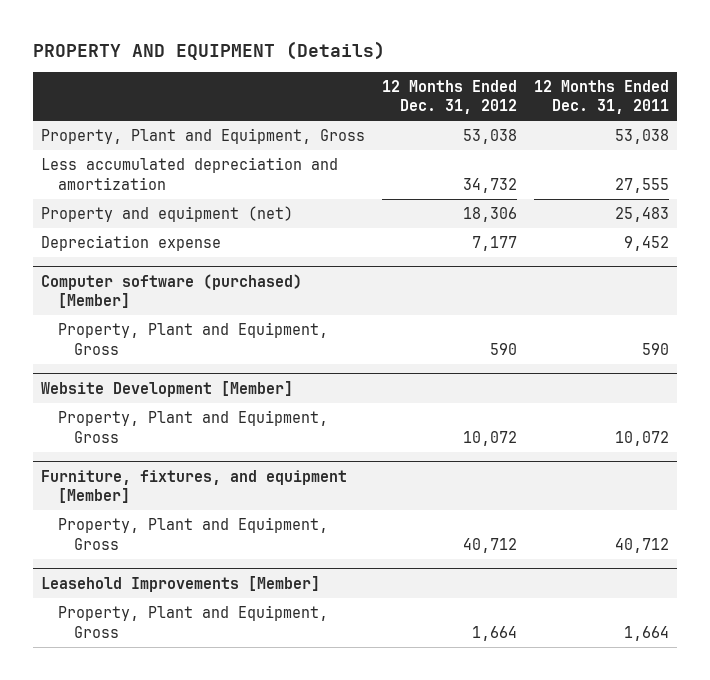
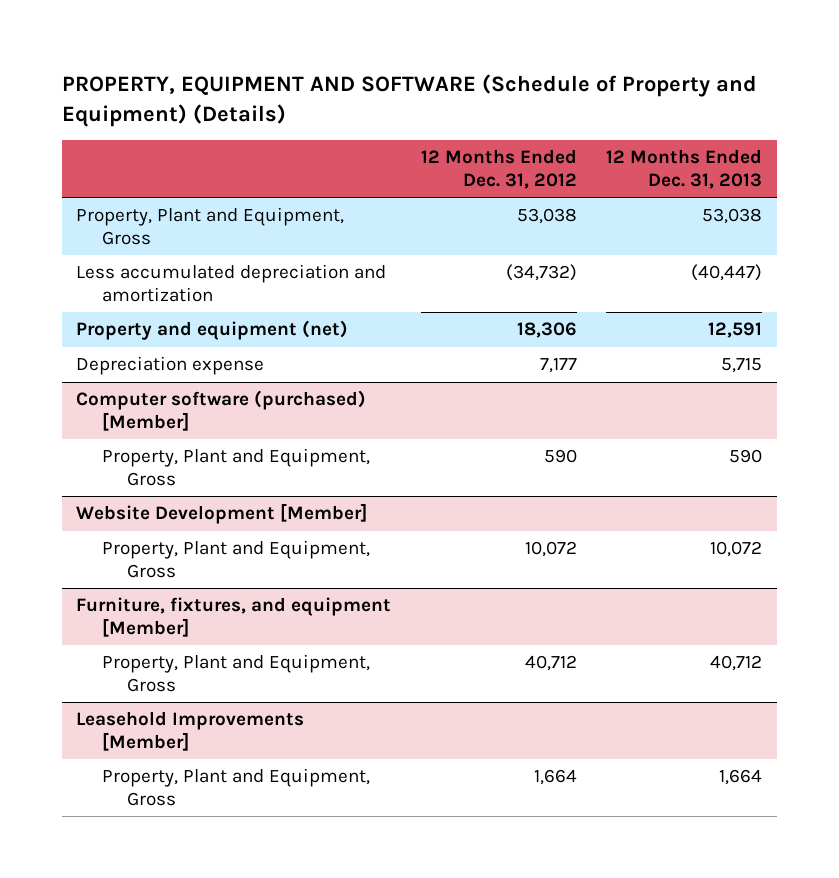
- PROPERTY AND EQUIPMENT (Details)
+ PROPERTY, EQUIPMENT AND SOFTWARE (Schedule of Property and Equipment) (Details)
- | 12 Months Ended Dec. 31, 2012 | 12 Months Ended Dec. 31, 2011
+ | 12 Months Ended Dec. 31, 2012 | 12 Months Ended Dec. 31, 2013
- Less accumulated depreciation and amortization | 34,732 | 27,555
+ Less accumulated depreciation and amortization | (34,732) | (40,447)

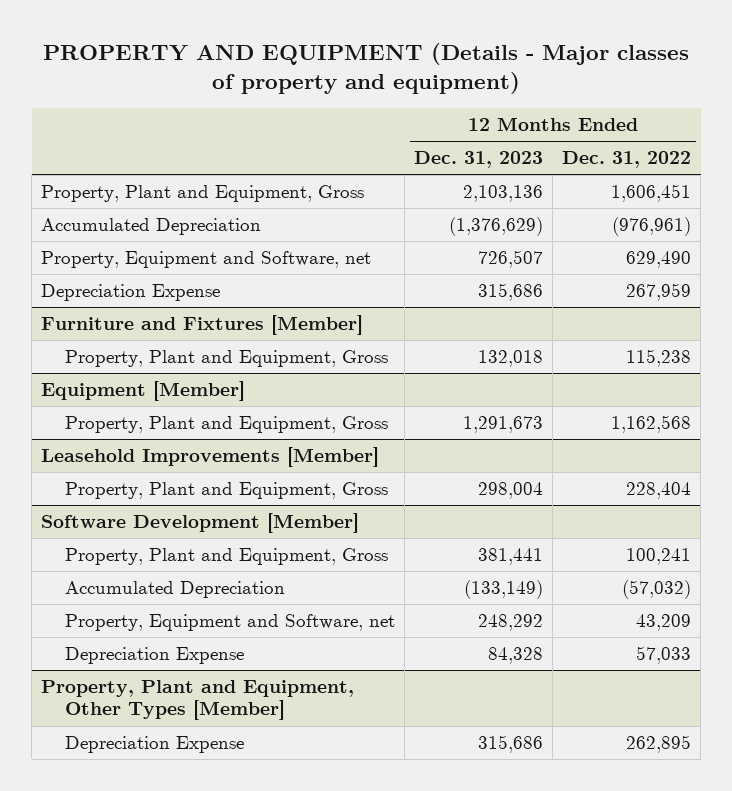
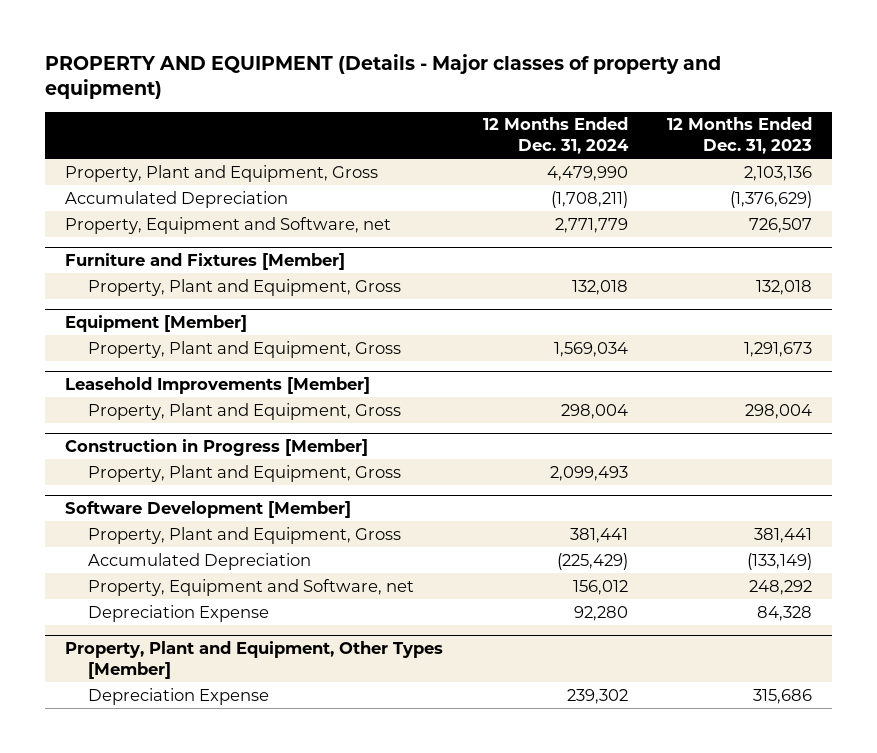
- | 12 Months Ended Dec. 31, 2023 | 12 Months Ended Dec. 31, 2022
+ | 12 Months Ended Dec. 31, 2024 | 12 Months Ended Dec. 31, 2023
- Depreciation Expense | 315,686 | 267,959
+ Construction in Progress [Member]
+ Property, Plant and Equipment, Gross | 2,099,493 |

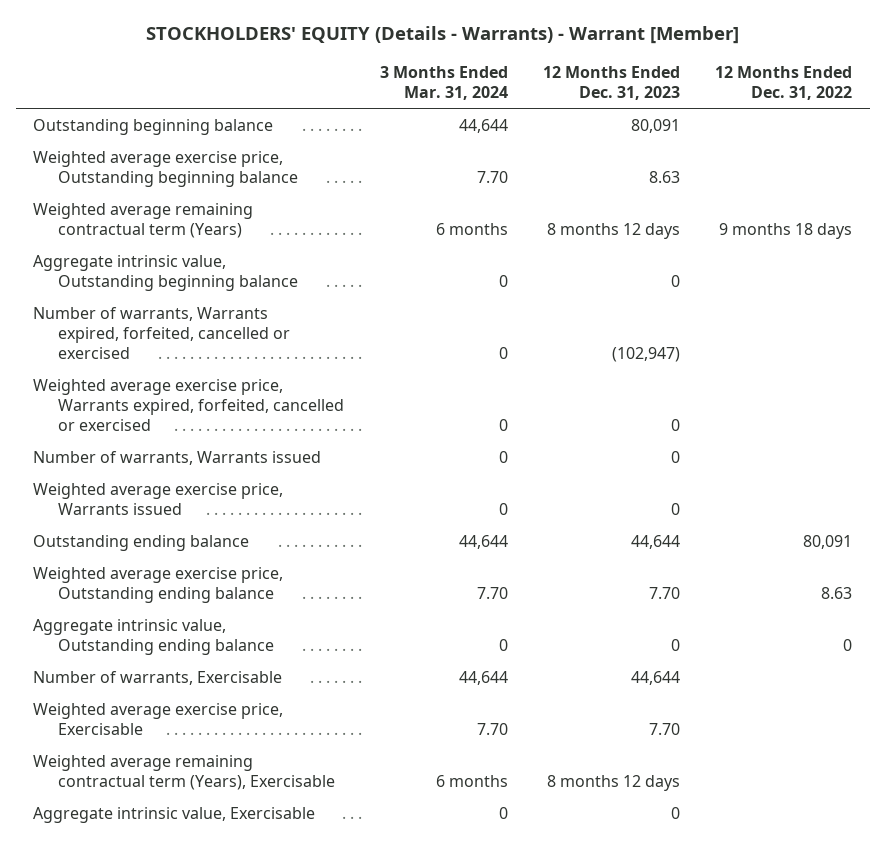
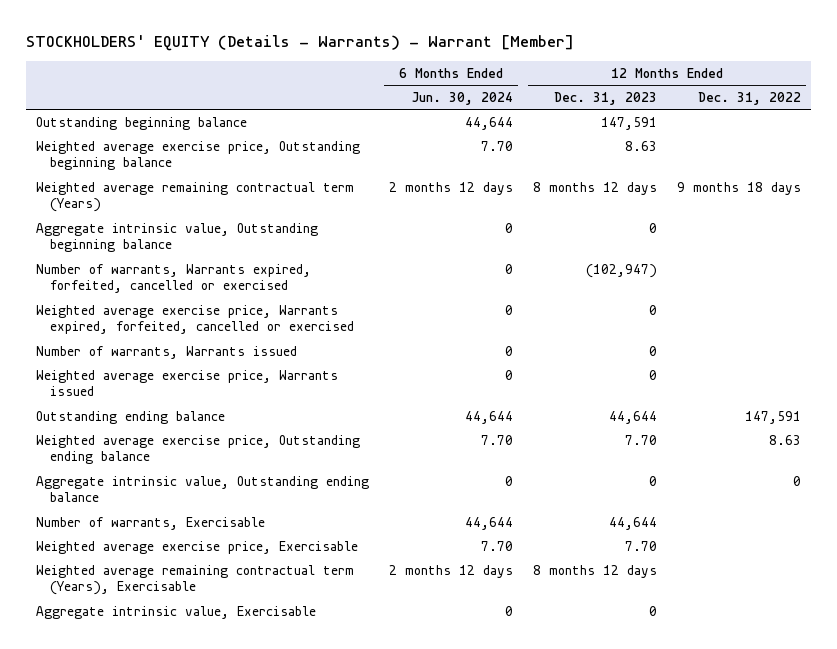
- | 3 Months Ended Mar. 31, 2024 | 12 Months Ended Dec. 31, 2023 | 12 Months Ended Dec. 31, 2022
+ | 6 Months Ended Jun. 30, 2024 | 12 Months Ended Dec. 31, 2023 | 12 Months Ended Dec. 31, 2022
- Outstanding beginning balance | 44,644 | 80,091 |
+ Outstanding beginning balance | 44,644 | 147,591 |
- Outstanding ending balance | 44,644 | 44,644 | 80,091
+ Outstanding ending balance | 44,644 | 44,644 | 147,591

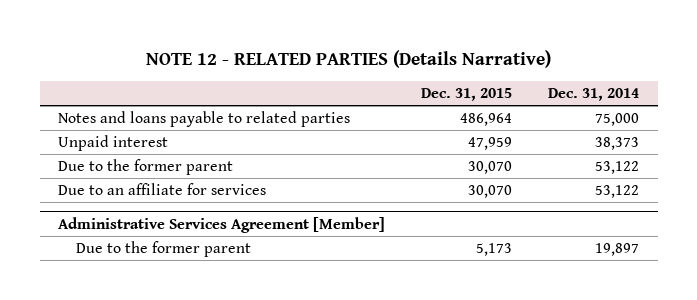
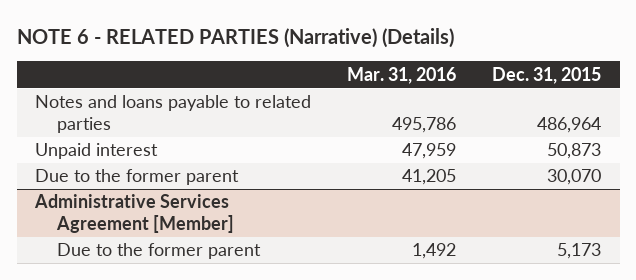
- NOTE 12 - RELATED PARTIES (Details Narrative)
+ NOTE 6 - RELATED PARTIES (Narrative) (Details)
- | Dec. 31, 2015 | Dec. 31, 2014
+ | Mar. 31, 2016 | Dec. 31, 2015
- Unpaid interest | 47,959 | 38,373
+ Unpaid interest | 47,959 | 50,873
- Due to an affiliate for services | 30,070 | 53,122

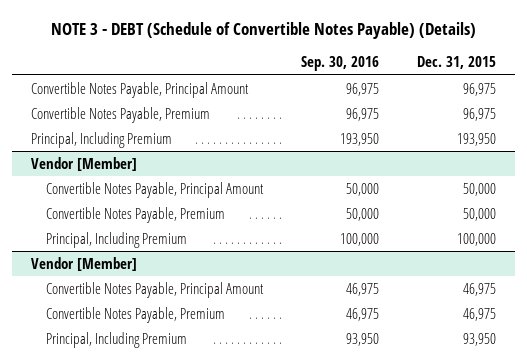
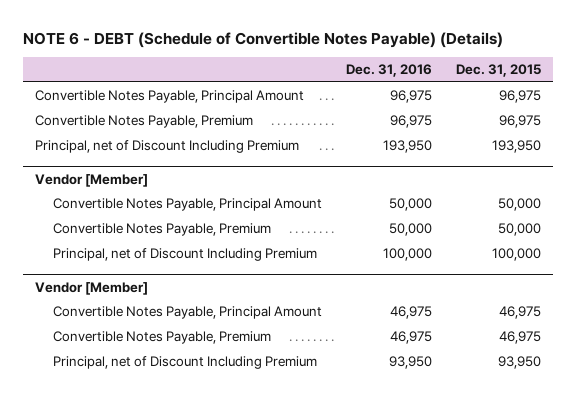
- NOTE 3 - DEBT (Schedule of Convertible Notes Payable) (Details)
+ NOTE 6 - DEBT (Schedule of Convertible Notes Payable) (Details)
- | Sep. 30, 2016 | Dec. 31, 2015
+ | Dec. 31, 2016 | Dec. 31, 2015
- Principal, Including Premium | 193,950 | 193,950
+ Principal, net of Discount Including Premium | 193,950 | 193,950
@ Vendor [Member]
- Principal, Including Premium | 100,000 | 100,000
+ Principal, net of Discount Including Premium | 100,000 | 100,000
- Principal, Including Premium | 93,950 | 93,950
+ Principal, net of Discount Including Premium | 93,950 | 93,950

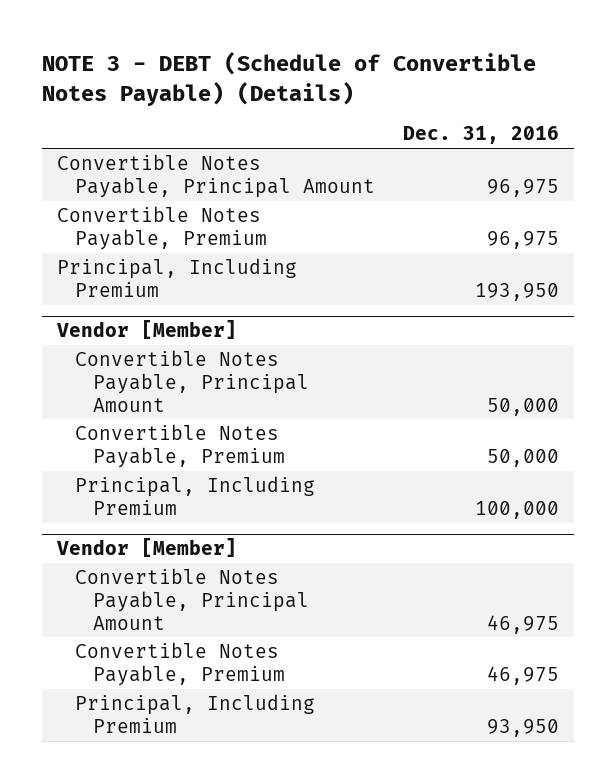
- NOTE 6 - DEBT (Schedule of Convertible Notes Payable) (Details)
+ NOTE 3 - DEBT (Schedule of Convertible Notes Payable) (Details)
- | Dec. 31, 2016 | Dec. 31, 2015
+ | Dec. 31, 2016
- Principal, net of Discount Including Premium | 193,950 | 193,950
+ Principal, Including Premium | 193,950
@ Vendor [Member]
- Principal, net of Discount Including Premium | 100,000 | 100,000
+ Principal, Including Premium | 100,000
- Principal, net of Discount Including Premium | 93,950 | 93,950
+ Principal, Including Premium | 93,950

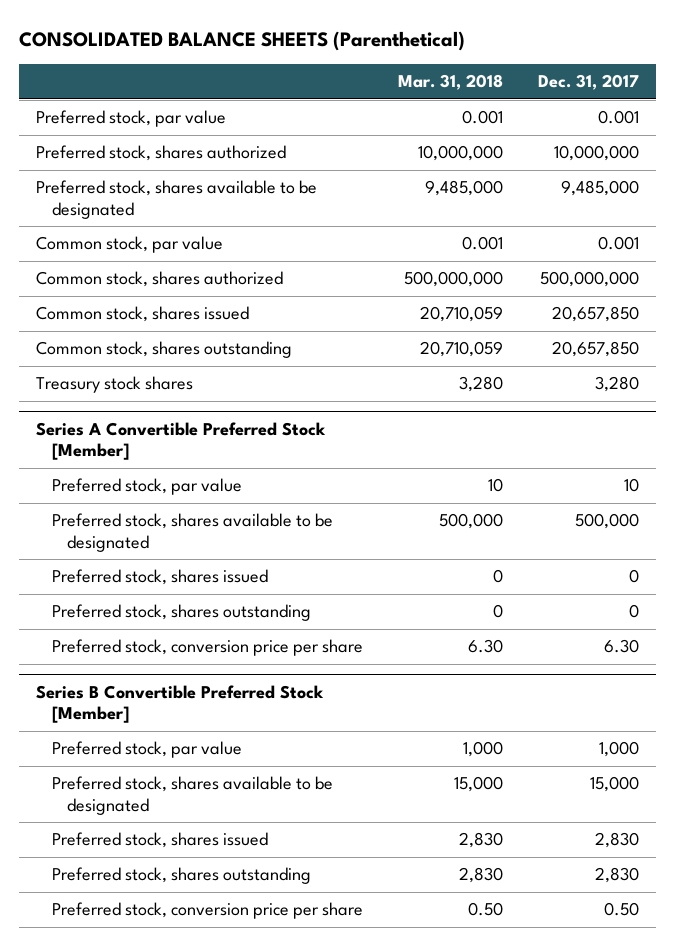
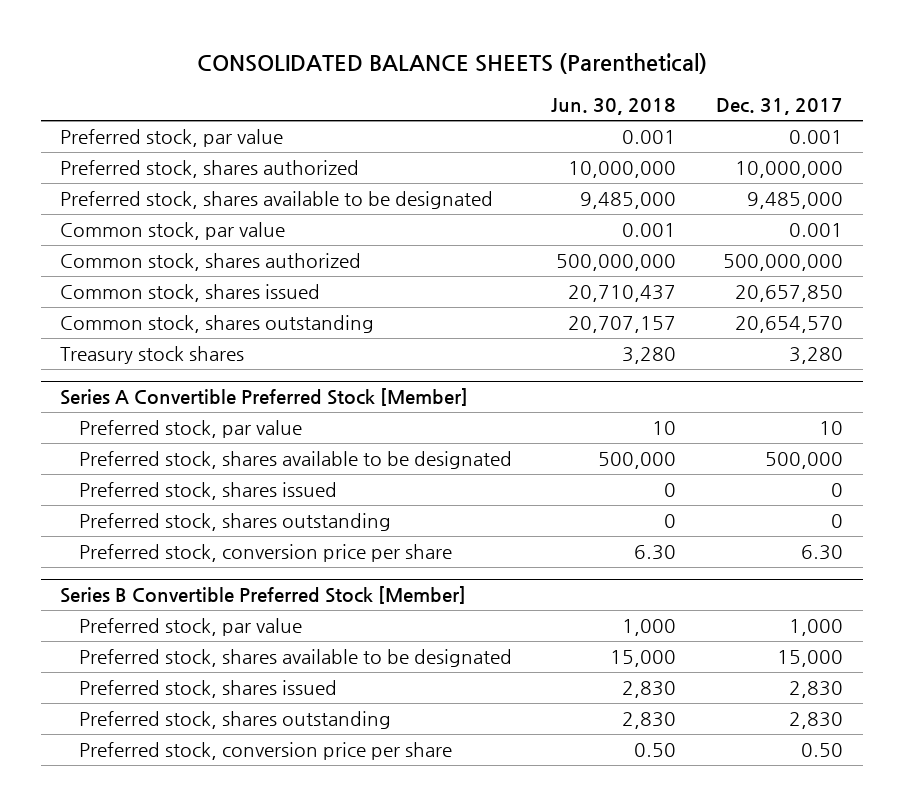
- | Mar. 31, 2018 | Dec. 31, 2017
+ | Jun. 30, 2018 | Dec. 31, 2017
- Common stock, shares outstanding | 20,710,059 | 20,657,850
+ Common stock, shares outstanding | 20,707,157 | 20,654,570

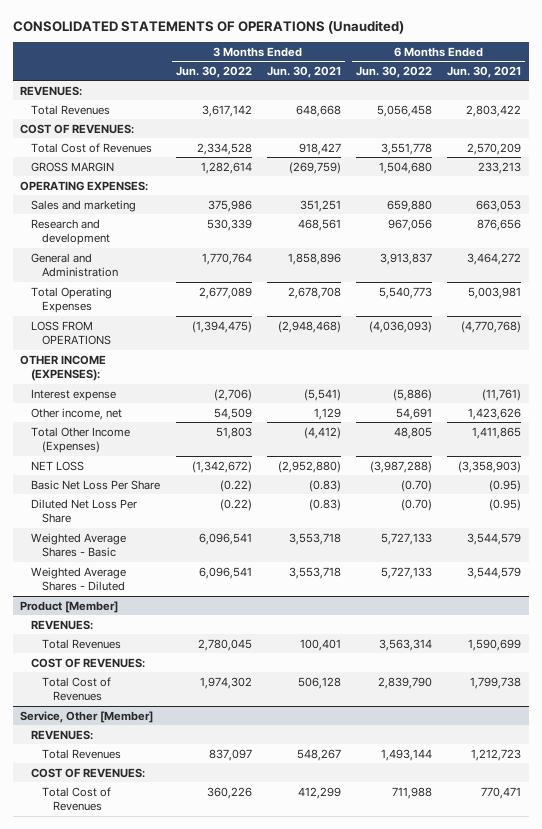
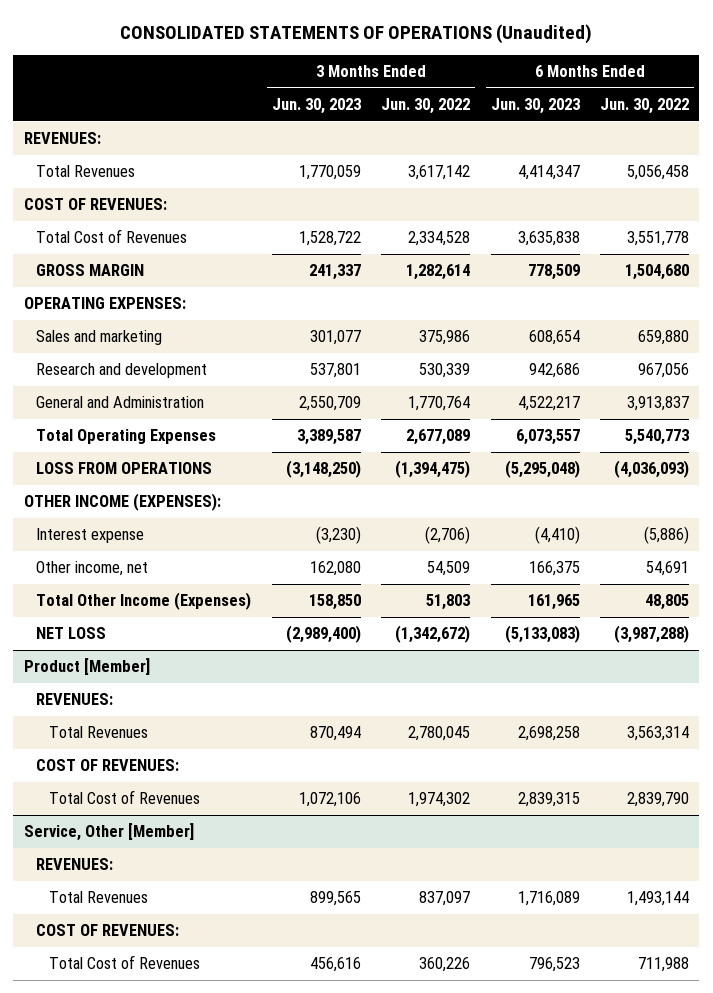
- | 3 Months Ended Jun. 30, 2022 | 3 Months Ended Jun. 30, 2021 | 6 Months Ended Jun. 30, 2022 | 6 Months Ended Jun. 30, 2021
+ | 3 Months Ended Jun. 30, 2023 | 3 Months Ended Jun. 30, 2022 | 6 Months Ended Jun. 30, 2023 | 6 Months Ended Jun. 30, 2022
- Basic Net Loss Per Share | (0.22) | (0.83) | (0.70) | (0.95)
- Diluted Net Loss Per Share | (0.22) | (0.83) | (0.70) | (0.95)
- Weighted Average Shares - Basic | 6,096,541 | 3,553,718 | 5,727,133 | 3,544,579
- Weighted Average Shares - Diluted | 6,096,541 | 3,553,718 | 5,727,133 | 3,544,579

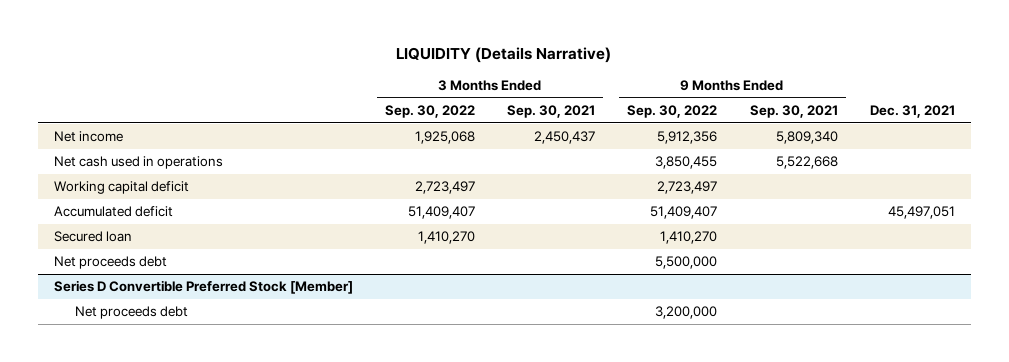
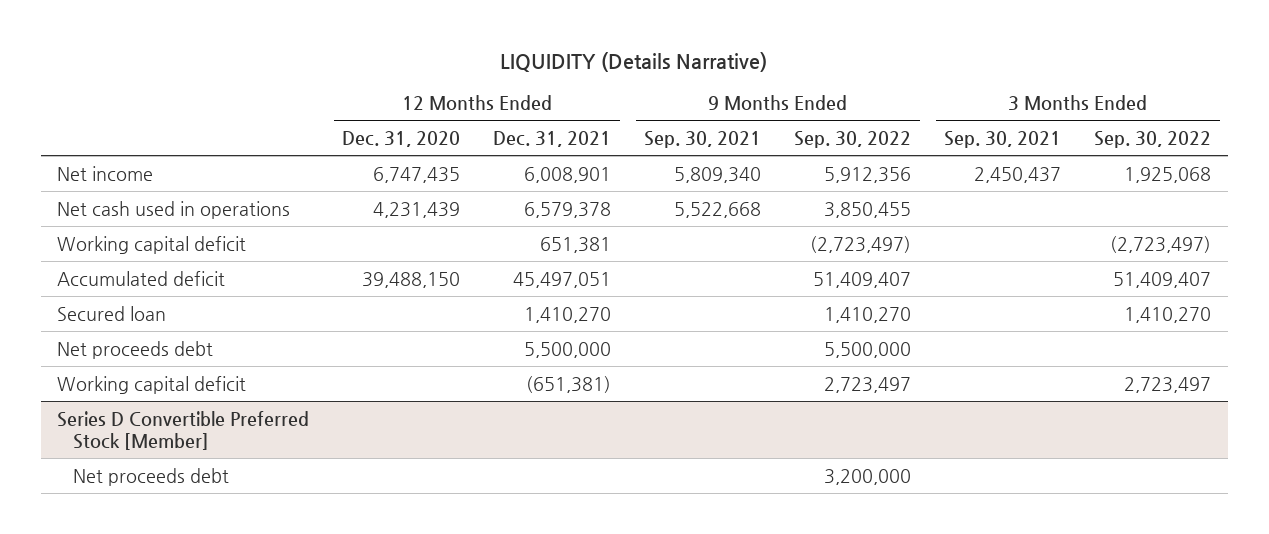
- | 3 Months Ended Sep. 30, 2022 | 3 Months Ended Sep. 30, 2021 | 9 Months Ended Sep. 30, 2022 | 9 Months Ended Sep. 30, 2021 | Dec. 31, 2021
+ | 12 Months Ended Dec. 31, 2020 | 12 Months Ended Dec. 31, 2021 | 9 Months Ended Sep. 30, 2021 | 9 Months Ended Sep. 30, 2022 | 3 Months Ended Sep. 30, 2021 | 3 Months Ended Sep. 30, 2022
+ Working capital deficit | | 651,381 | | (2,723,497) | | (2,723,497)
moved down: Working capital deficit | | (651,381) | | 2,723,497 | | 2,723,497

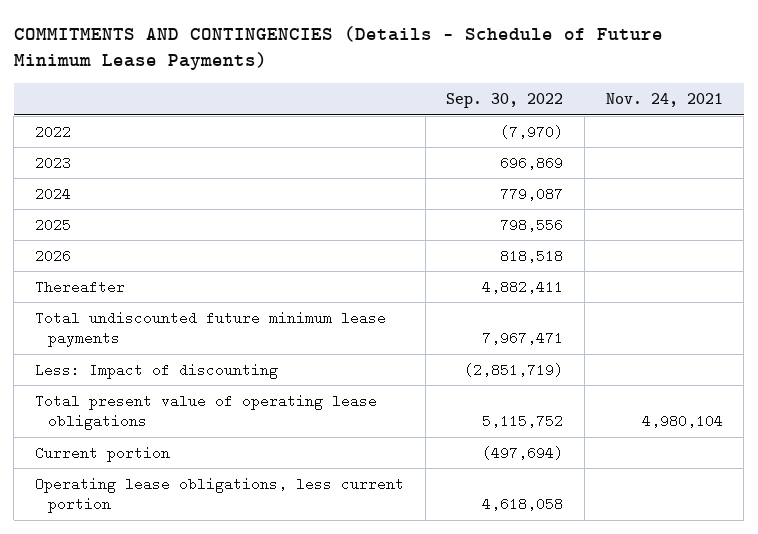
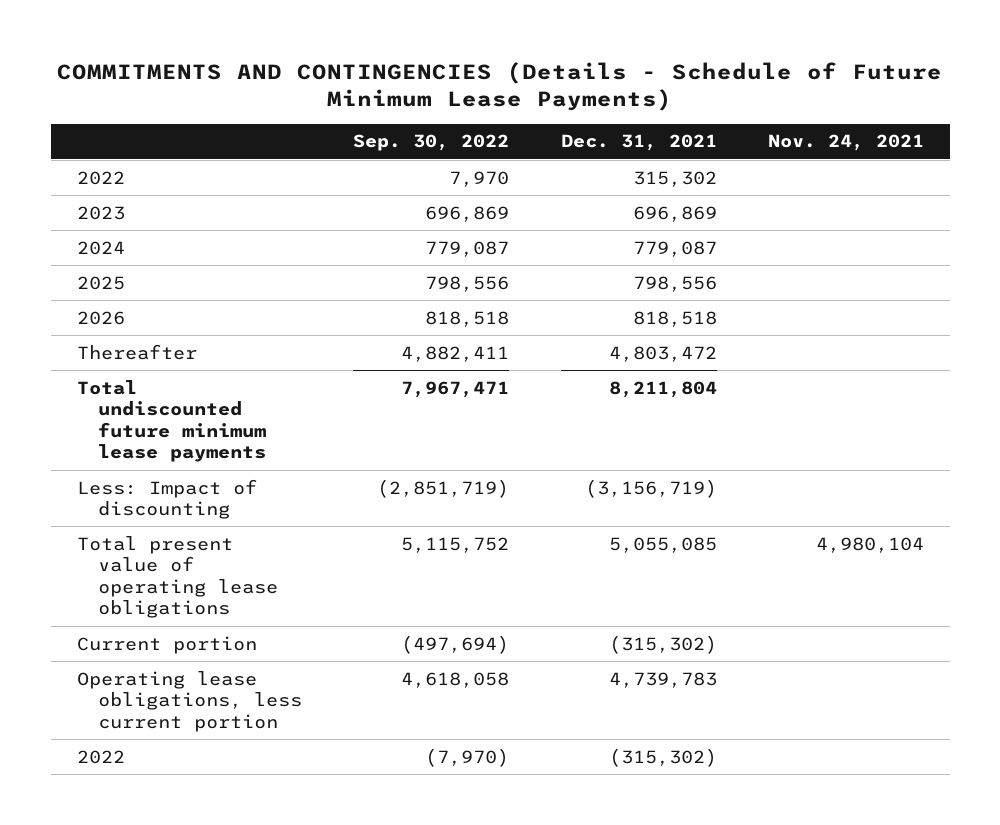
- | Sep. 30, 2022 | Nov. 24, 2021
+ | Sep. 30, 2022 | Dec. 31, 2021 | Nov. 24, 2021
+ 2022 | 7,970 | 315,302 |
moved down: 2022 | (7,970) | (315,302) |

